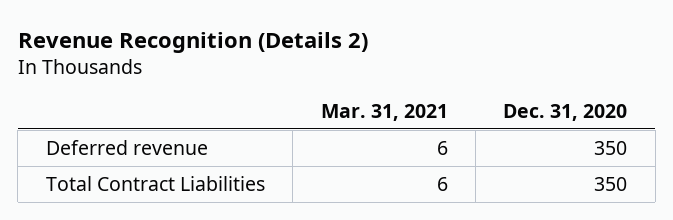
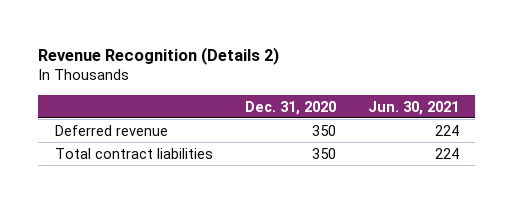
- | Mar. 31, 2021 | Dec. 31, 2020
+ | Dec. 31, 2020 | Jun. 30, 2021
- Total Contract Liabilities | 6 | 350
+ Total contract liabilities | 350 | 224

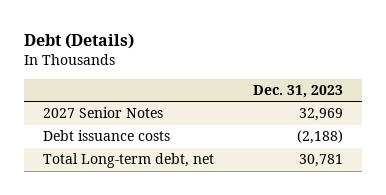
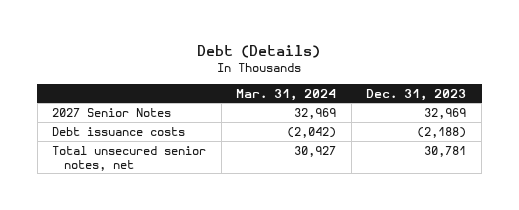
- | Dec. 31, 2023
+ | Mar. 31, 2024 | Dec. 31, 2023
- Total Long-term debt, net | 30,781
+ Total unsecured senior notes, net | 30,927 | 30,781

